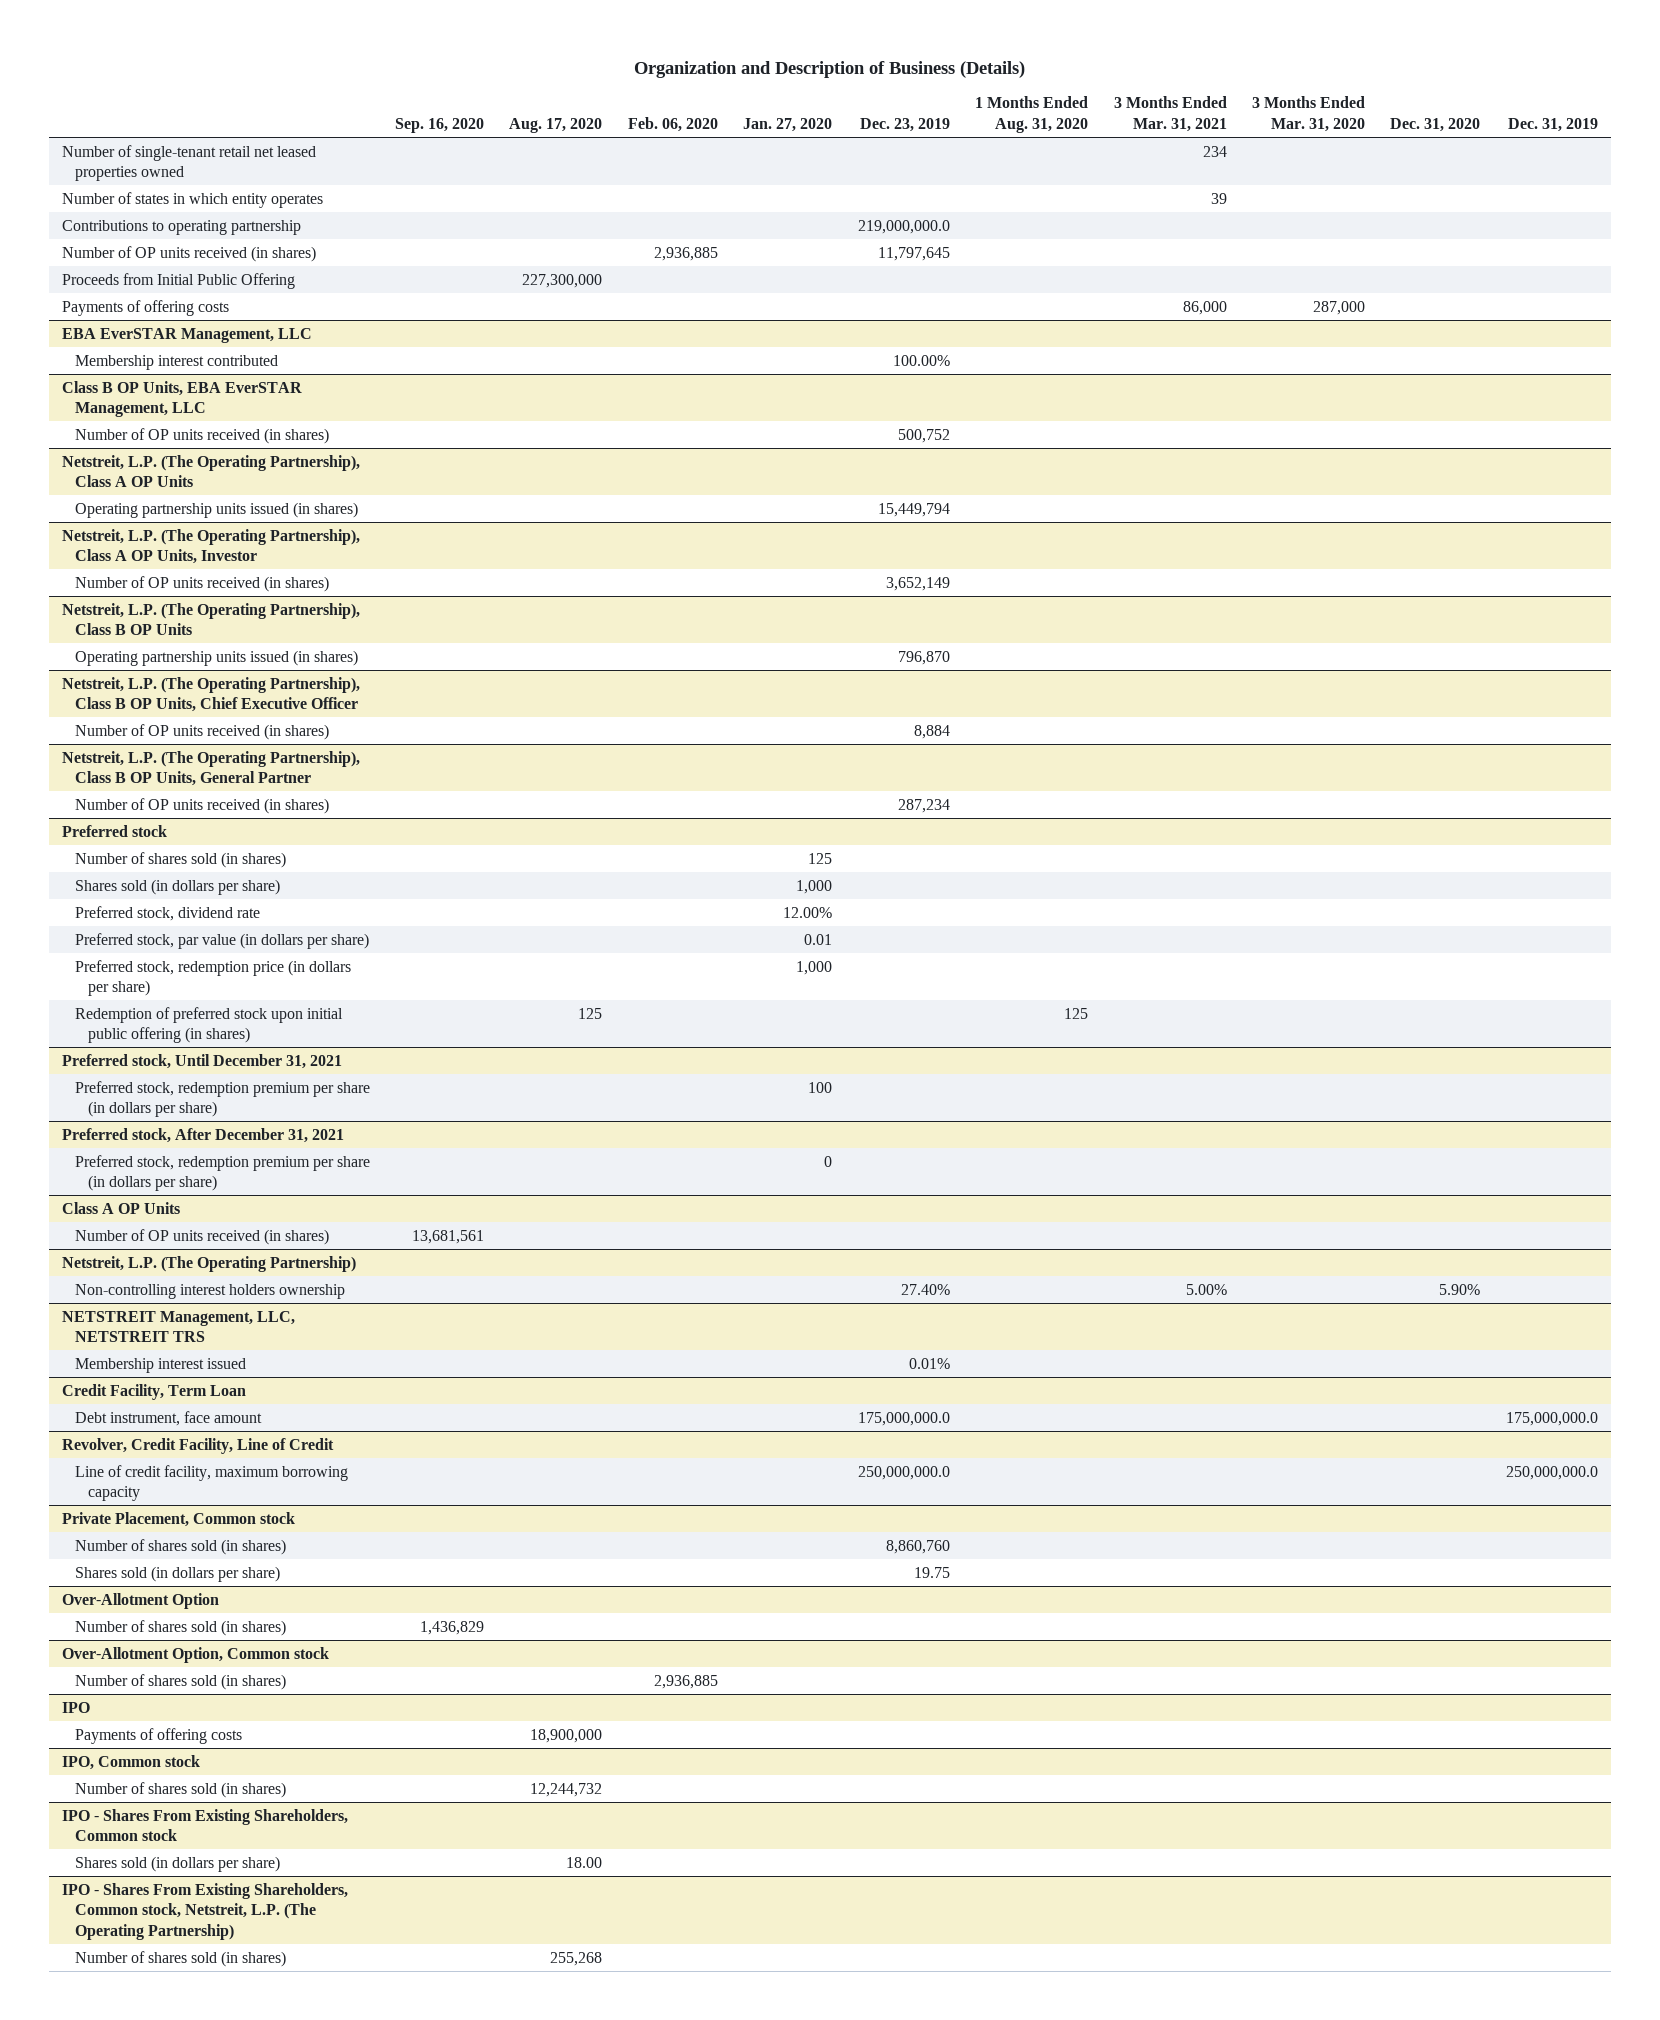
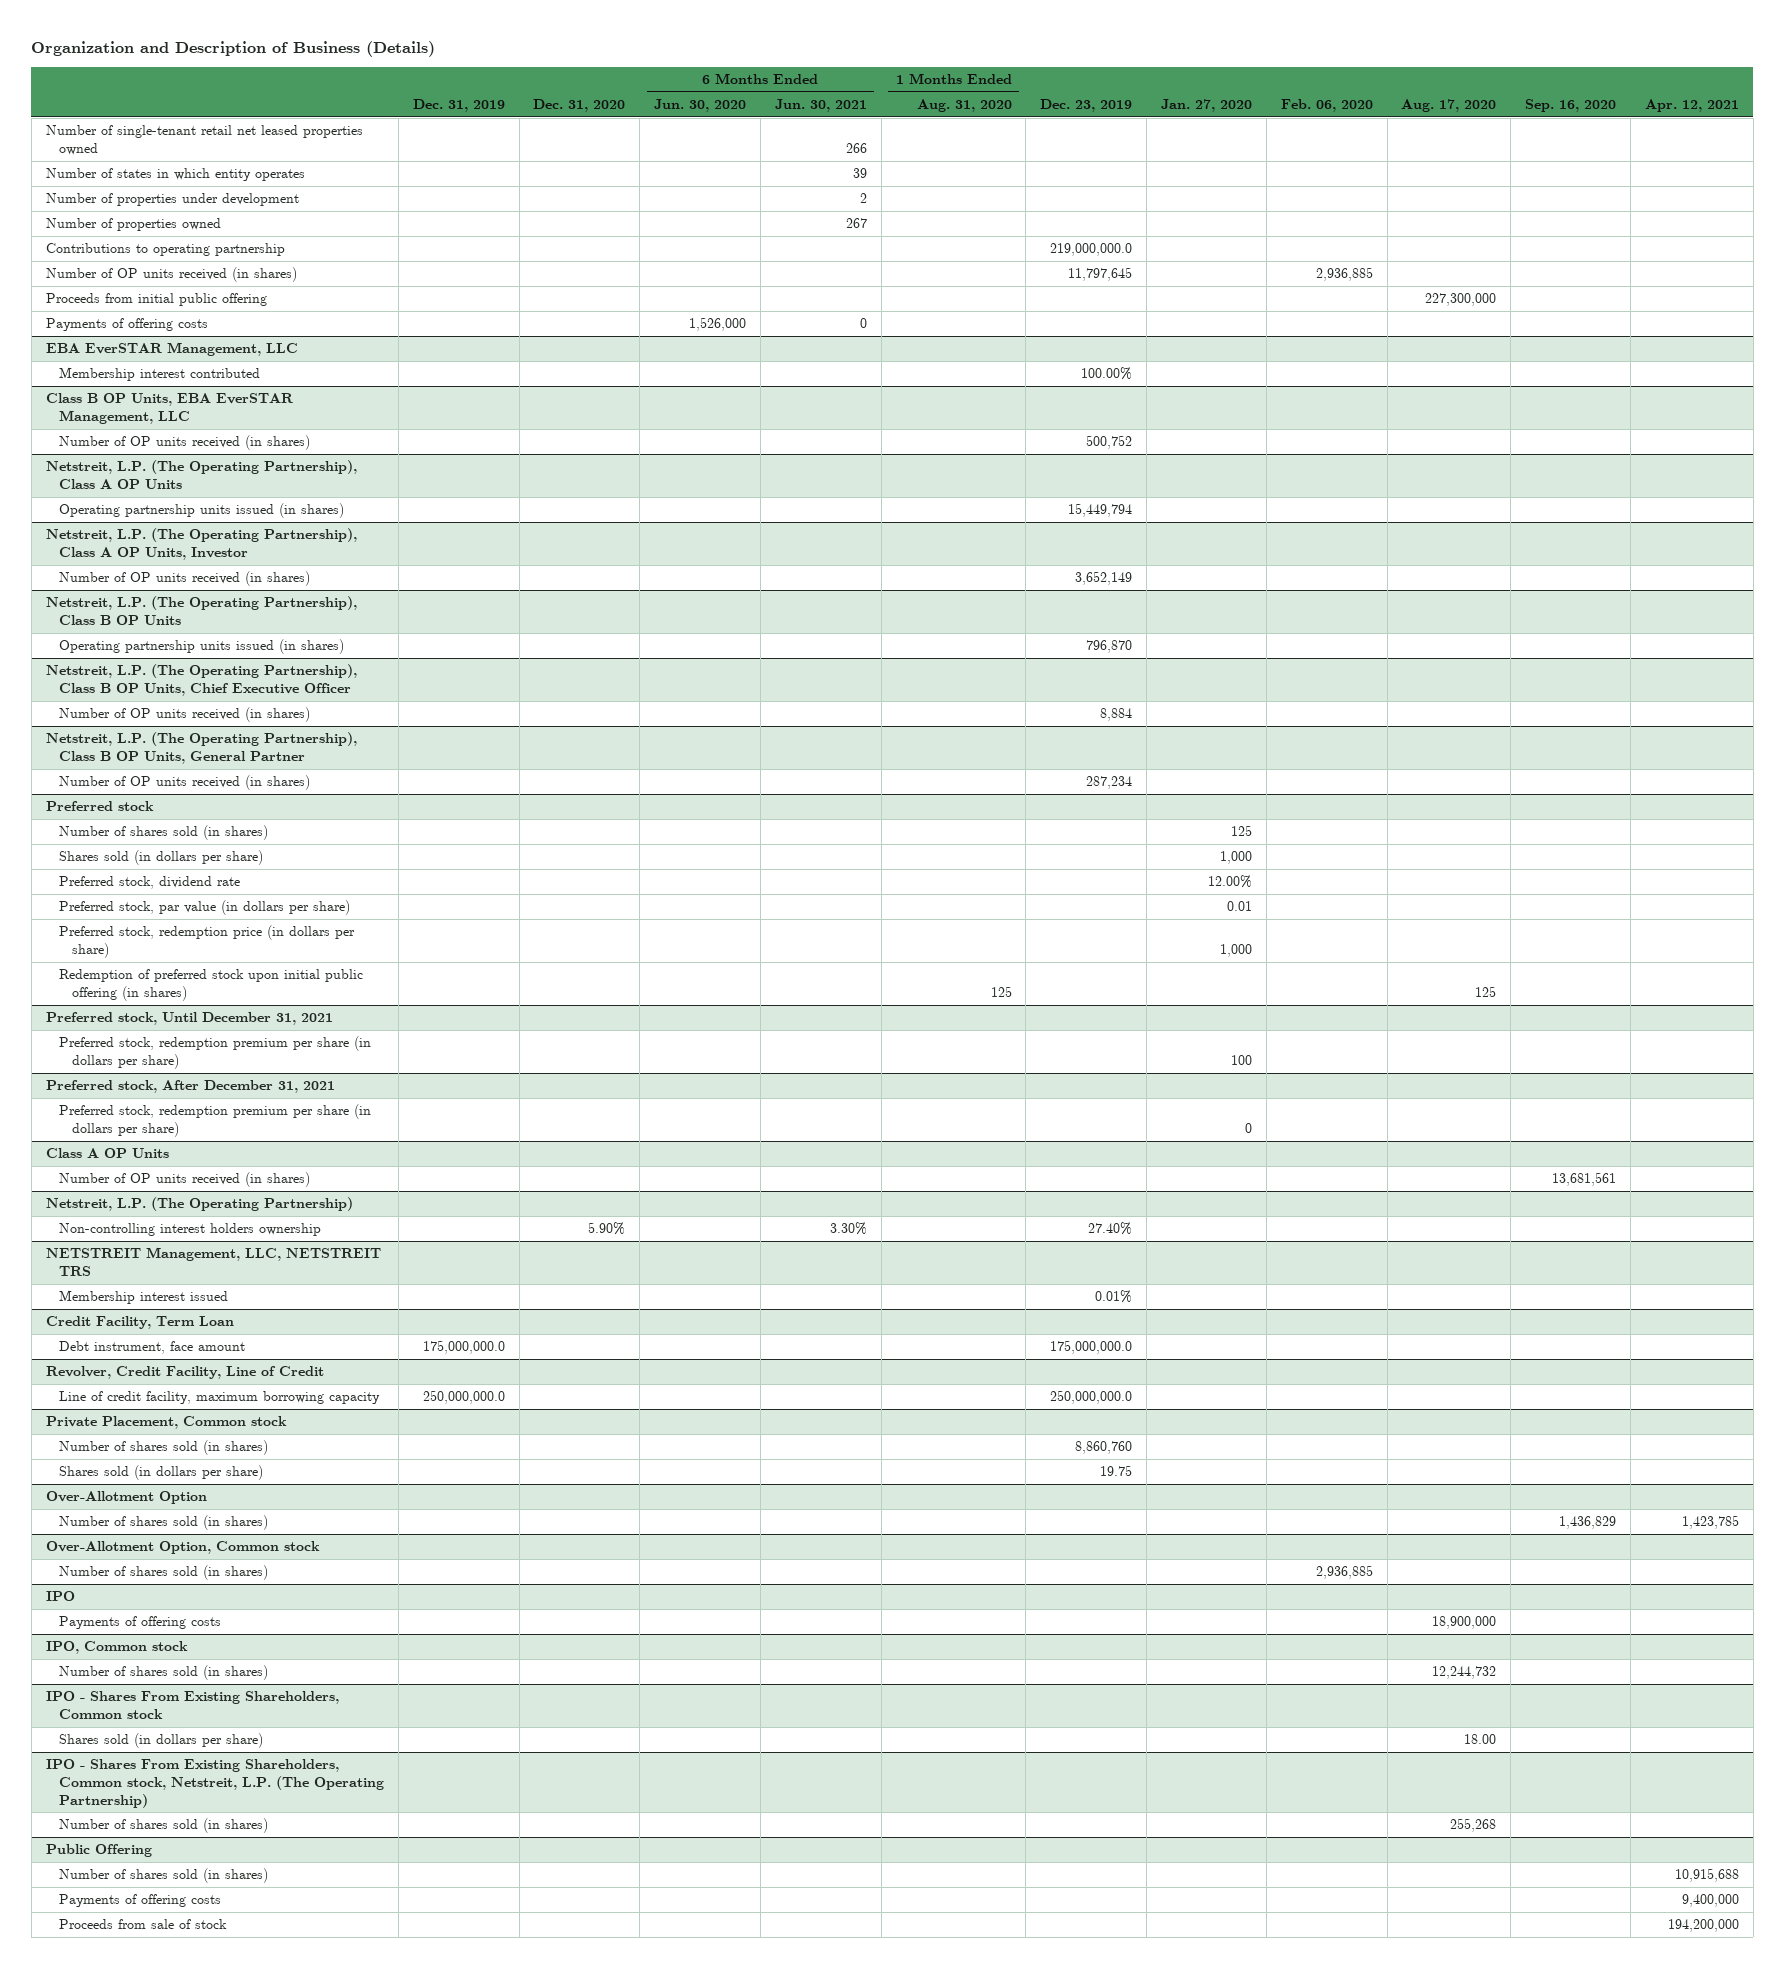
- | Sep. 16, 2020 | Aug. 17, 2020 | Feb. 06, 2020 | Jan. 27, 2020 | Dec. 23, 2019 | 1 Months Ended Aug. 31, 2020 | 3 Months Ended Mar. 31, 2021 | 3 Months Ended Mar. 31, 2020 | Dec. 31, 2020 | Dec. 31, 2019
+ | Dec. 31, 2019 | Dec. 31, 2020 | 6 Months Ended Jun. 30, 2020 | 6 Months Ended Jun. 30, 2021 | 1 Months Ended Aug. 31, 2020 | Dec. 23, 2019 | Jan. 27, 2020 | Feb. 06, 2020 | Aug. 17, 2020 | Sep. 16, 2020 | Apr. 12, 2021
+ Number of properties under development | | | | 2 | | | | | | |
+ Number of properties owned | | | | 267 | | | | | | |
- Proceeds from Initial Public Offering | | 227,300,000 | | | | | | | |
+ Proceeds from initial public offering | | | | | | | | | 227,300,000 | |
+ Public Offering
+ Number of shares sold (in shares) | | | | | | | | | | | 10,915,688
+ Payments of offering costs | | | | | | | | | | | 9,400,000
+ Proceeds from sale of stock | | | | | | | | | | | 194,200,000

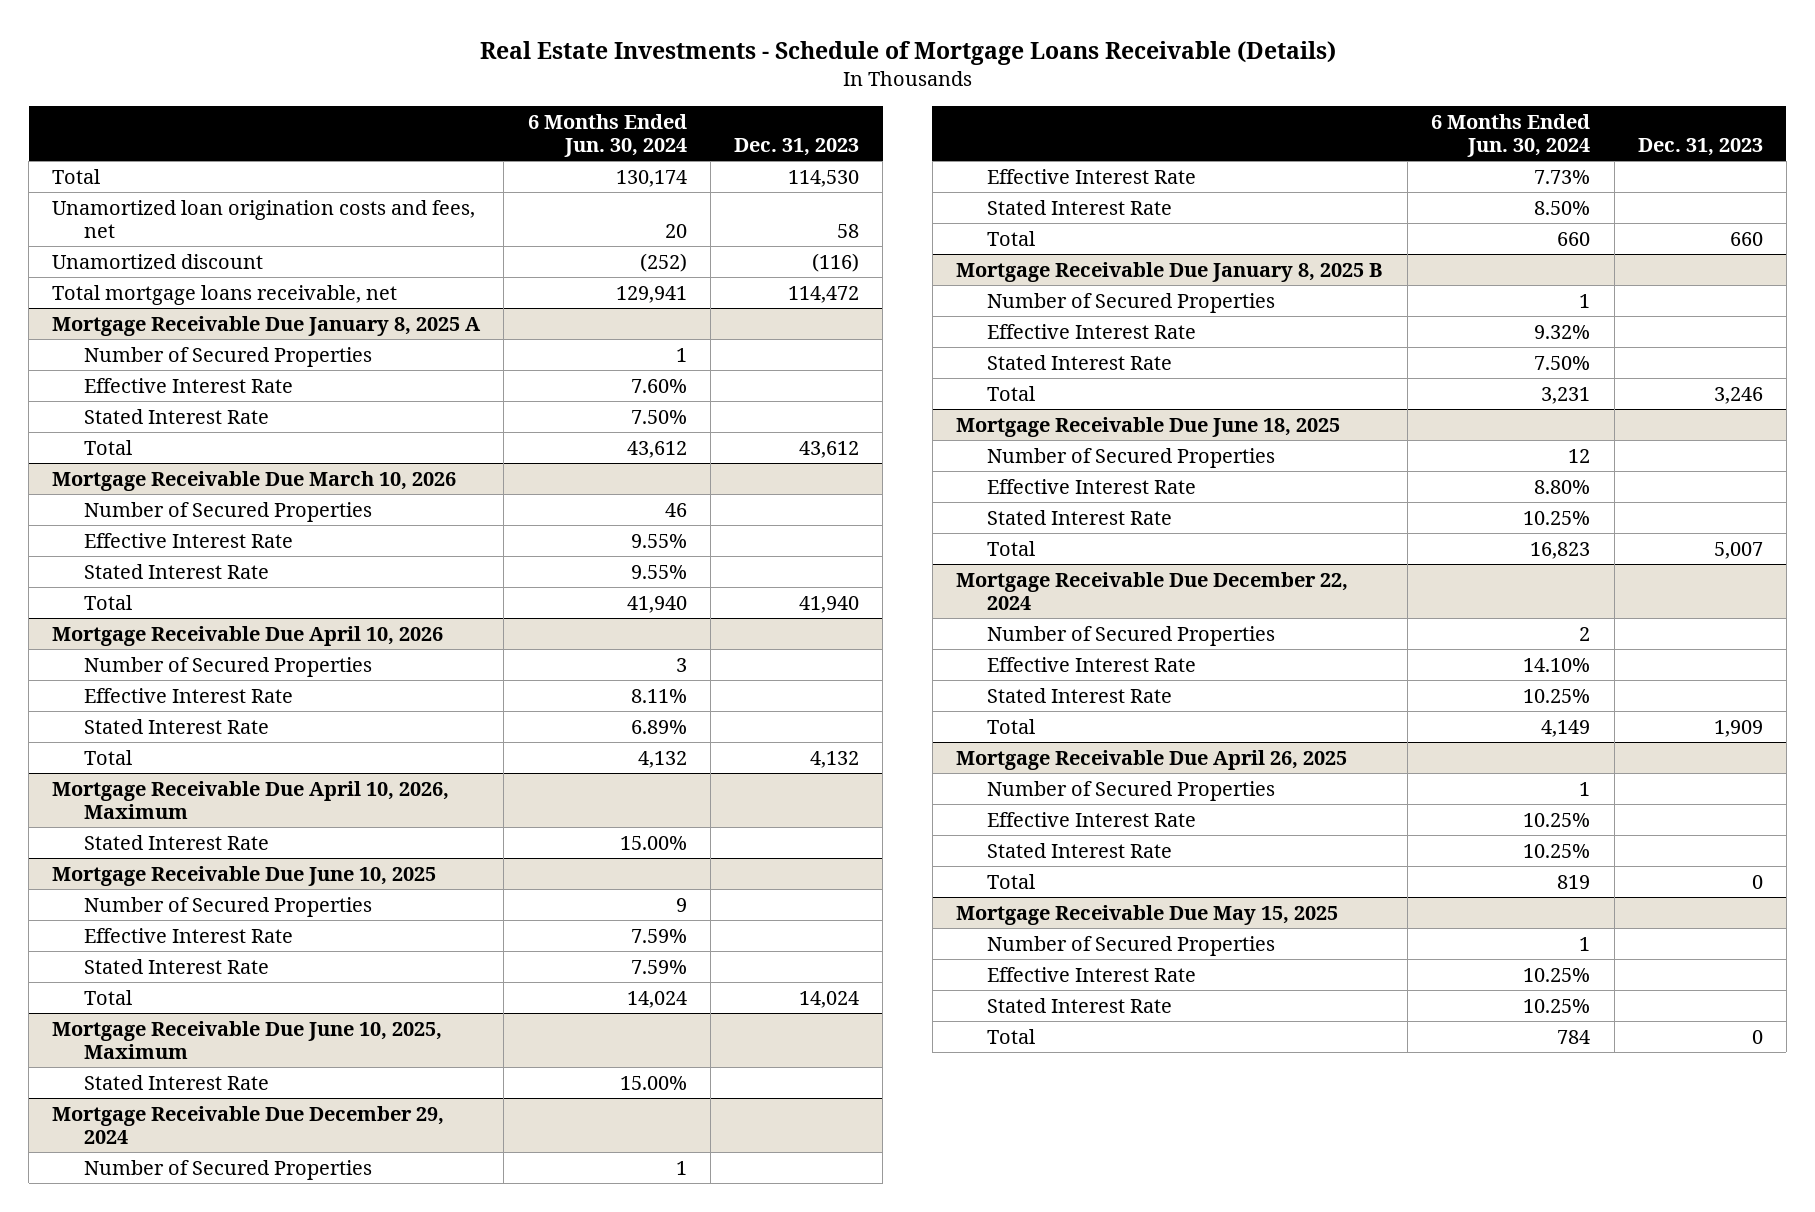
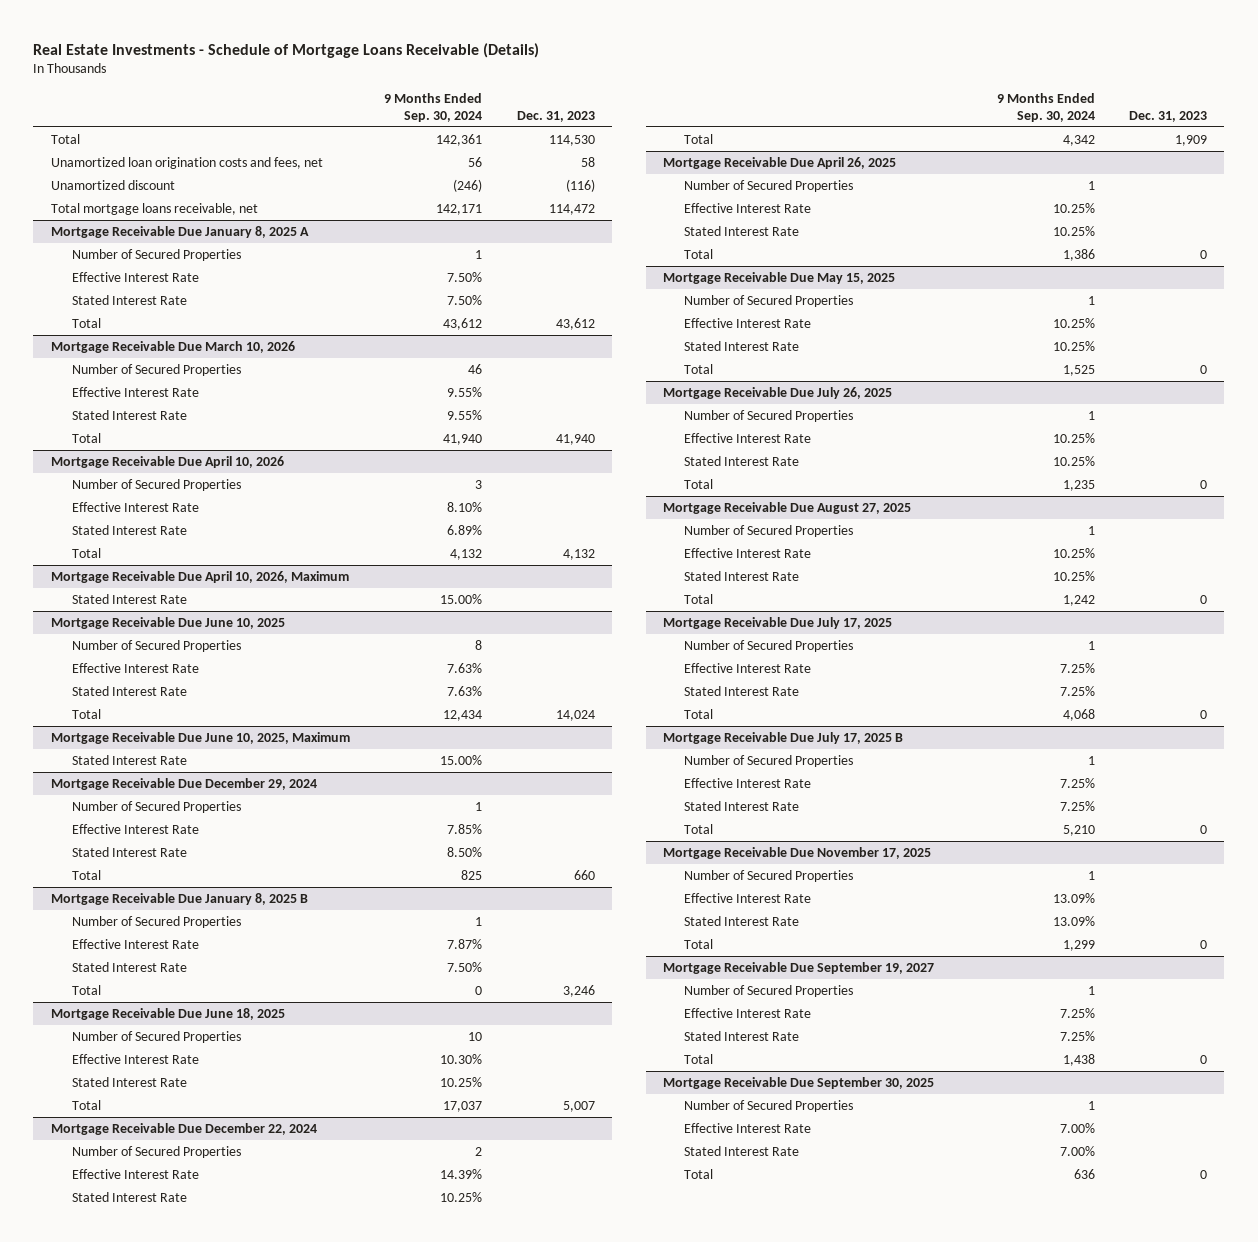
- | 6 Months Ended Jun. 30, 2024 | Dec. 31, 2023
+ | 9 Months Ended Sep. 30, 2024 | Dec. 31, 2023
+ Mortgage Receivable Due July 26, 2025
+ Number of Secured Properties | 1 |
+ Effective Interest Rate | 10.25% |
+ Stated Interest Rate | 10.25% |
+ Total | 1,235 | 0
+ Mortgage Receivable Due August 27, 2025
+ Number of Secured Properties | 1 |
+ Effective Interest Rate | 10.25% |
+ Stated Interest Rate | 10.25% |
+ Total | 1,242 | 0
+ Mortgage Receivable Due July 17, 2025
+ Number of Secured Properties | 1 |
+ Effective Interest Rate | 7.25% |
+ Stated Interest Rate | 7.25% |
+ Total | 4,068 | 0
+ Mortgage Receivable Due July 17, 2025 B
+ Number of Secured Properties | 1 |
+ Effective Interest Rate | 7.25% |
+ Stated Interest Rate | 7.25% |
+ Total | 5,210 | 0
+ Mortgage Receivable Due November 17, 2025
+ Number of Secured Properties | 1 |
+ Effective Interest Rate | 13.09% |
+ Stated Interest Rate | 13.09% |
+ Total | 1,299 | 0
+ Mortgage Receivable Due September 19, 2027
+ Number of Secured Properties | 1 |
+ Effective Interest Rate | 7.25% |
+ Stated Interest Rate | 7.25% |
+ Total | 1,438 | 0
+ Mortgage Receivable Due September 30, 2025
+ Number of Secured Properties | 1 |
+ Effective Interest Rate | 7.00% |
+ Stated Interest Rate | 7.00% |
+ Total | 636 | 0

